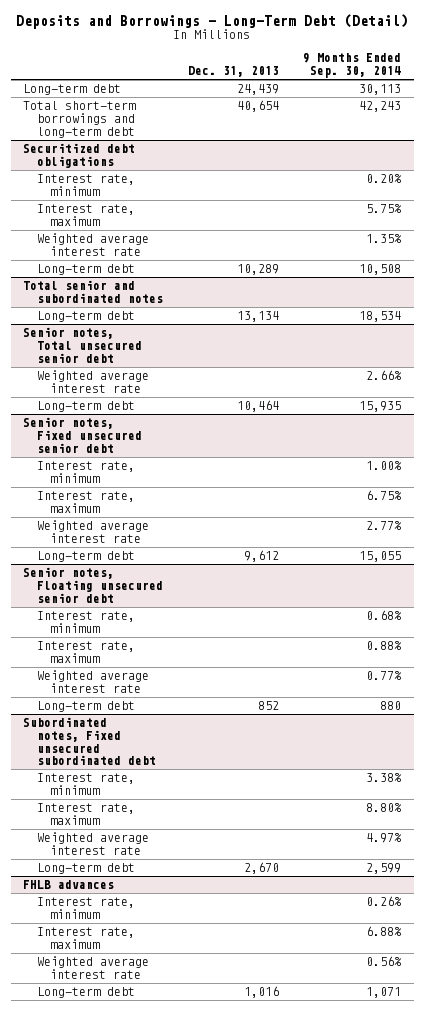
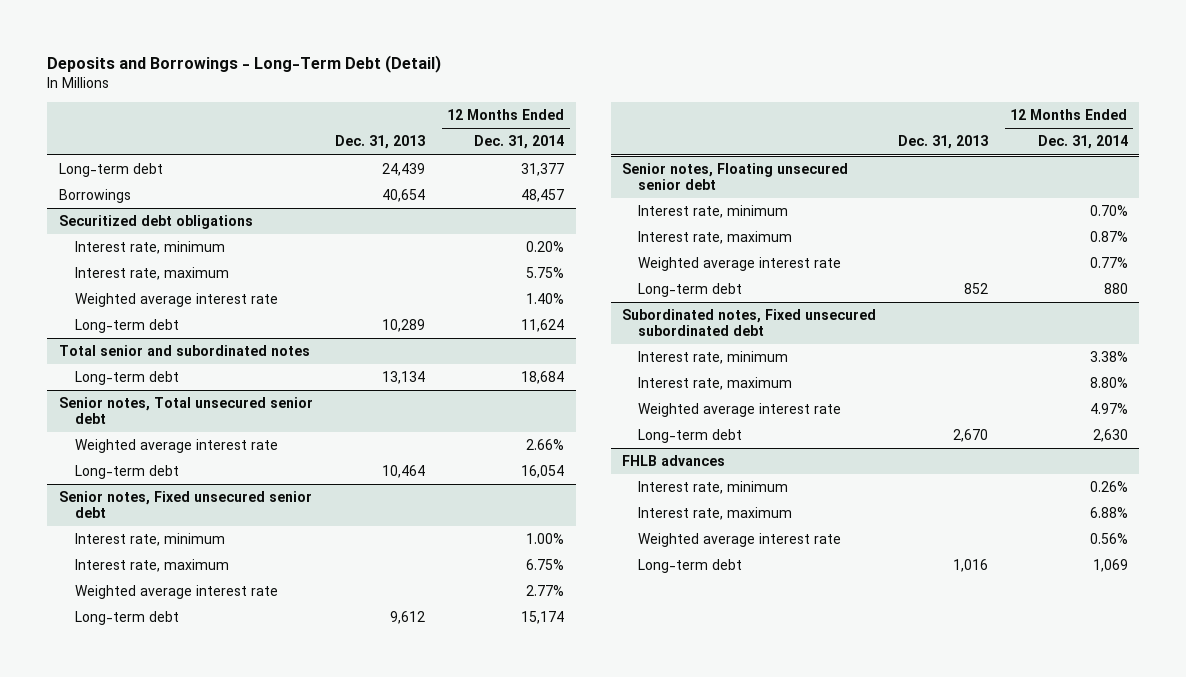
- | Dec. 31, 2013 | 9 Months Ended Sep. 30, 2014
+ | Dec. 31, 2013 | 12 Months Ended Dec. 31, 2014
- Total short-term borrowings and long-term debt | 40,654 | 42,243
+ Borrowings | 40,654 | 48,457

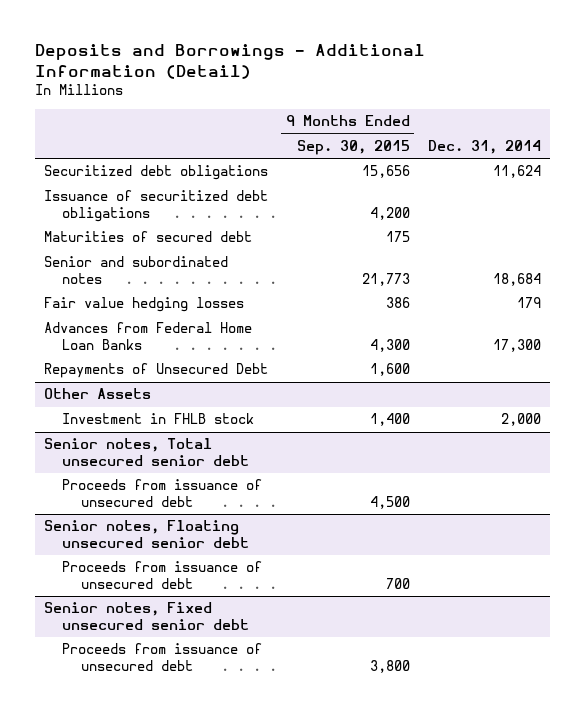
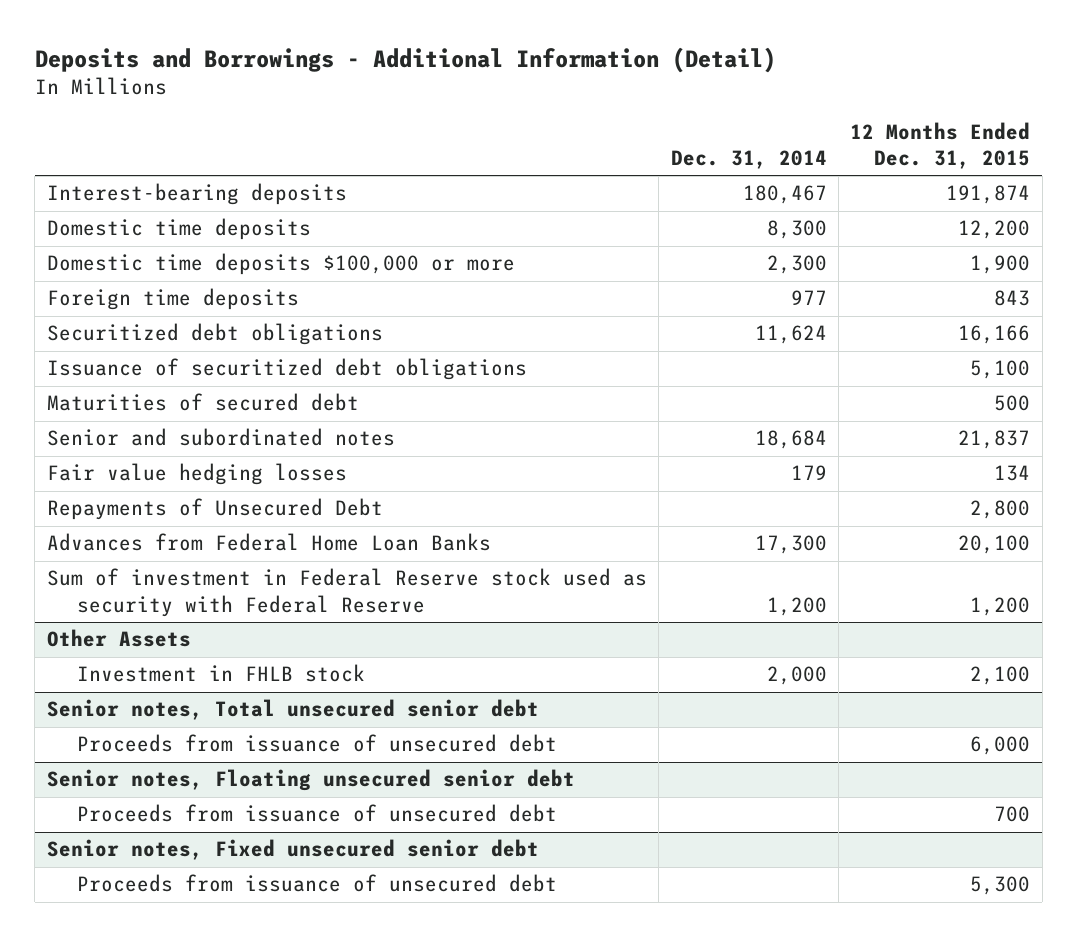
- | 9 Months Ended Sep. 30, 2015 | Dec. 31, 2014
+ | Dec. 31, 2014 | 12 Months Ended Dec. 31, 2015
+ Interest-bearing deposits | 180,467 | 191,874
+ Domestic time deposits | 8,300 | 12,200
+ Domestic time deposits $100,000 or more | 2,300 | 1,900
+ Foreign time deposits | 977 | 843
moved down: Advances from Federal Home Loan Banks | 17,300 | 20,100
+ Sum of investment in Federal Reserve stock used as security with Federal Reserve | 1,200 | 1,200

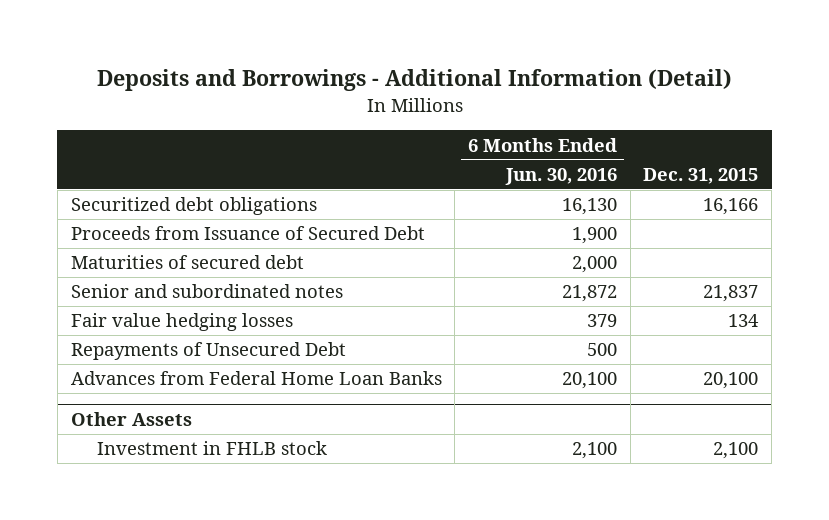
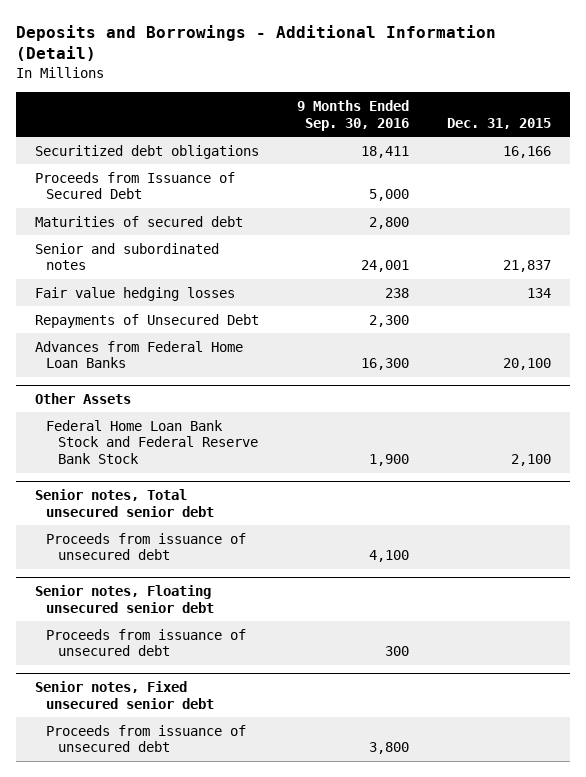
- | 6 Months Ended Jun. 30, 2016 | Dec. 31, 2015
+ | 9 Months Ended Sep. 30, 2016 | Dec. 31, 2015
@ Other Assets
- Investment in FHLB stock | 2,100 | 2,100
+ Federal Home Loan Bank Stock and Federal Reserve Bank Stock | 1,900 | 2,100
+ Senior notes, Total unsecured senior debt
+ Proceeds from issuance of unsecured debt | 4,100 |
+ Senior notes, Floating unsecured senior debt
+ Proceeds from issuance of unsecured debt | 300 |
+ Senior notes, Fixed unsecured senior debt
+ Proceeds from issuance of unsecured debt | 3,800 |

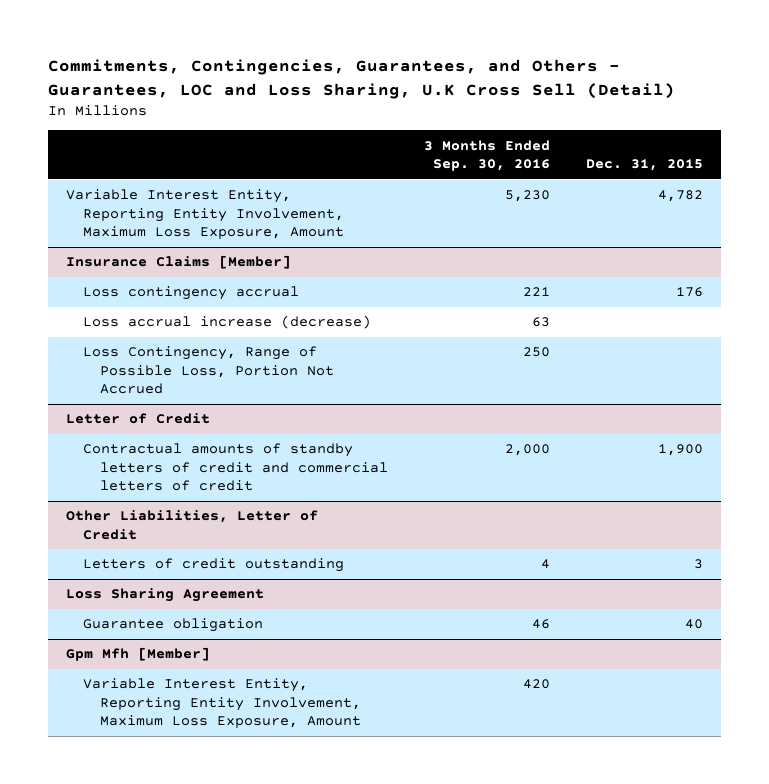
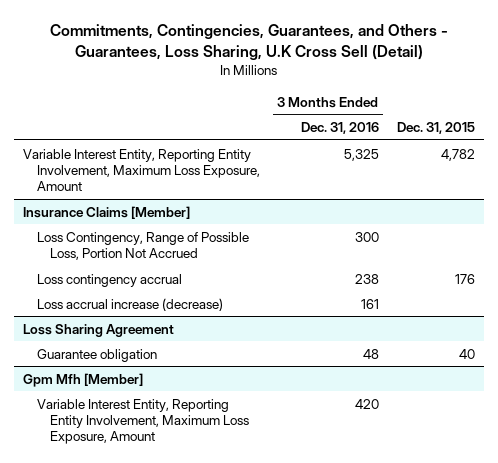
- Commitments, Contingencies, Guarantees, and Others - Guarantees, LOC and Loss Sharing, U.K Cross Sell (Detail)
+ Commitments, Contingencies, Guarantees, and Others - Guarantees, Loss Sharing, U.K Cross Sell (Detail)
- | 3 Months Ended Sep. 30, 2016 | Dec. 31, 2015
+ | 3 Months Ended Dec. 31, 2016 | Dec. 31, 2015
@ Insurance Claims [Member]
moved up: Loss Contingency, Range of Possible Loss, Portion Not Accrued | 300 |
- Letter of Credit
- Contractual amounts of standby letters of credit and commercial letters of credit | 2,000 | 1,900
- Other Liabilities, Letter of Credit
- Letters of credit outstanding | 4 | 3

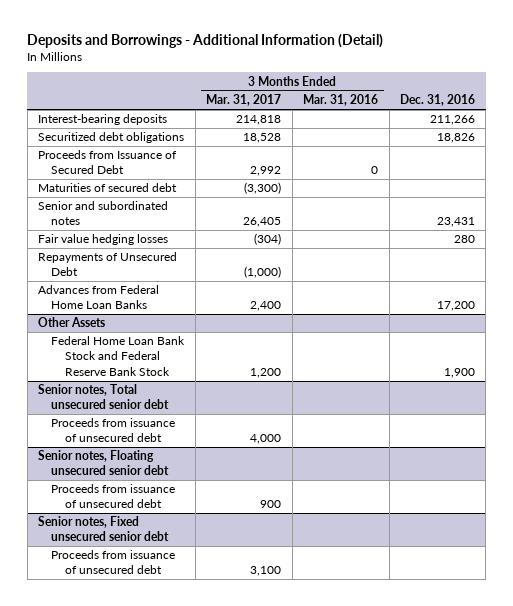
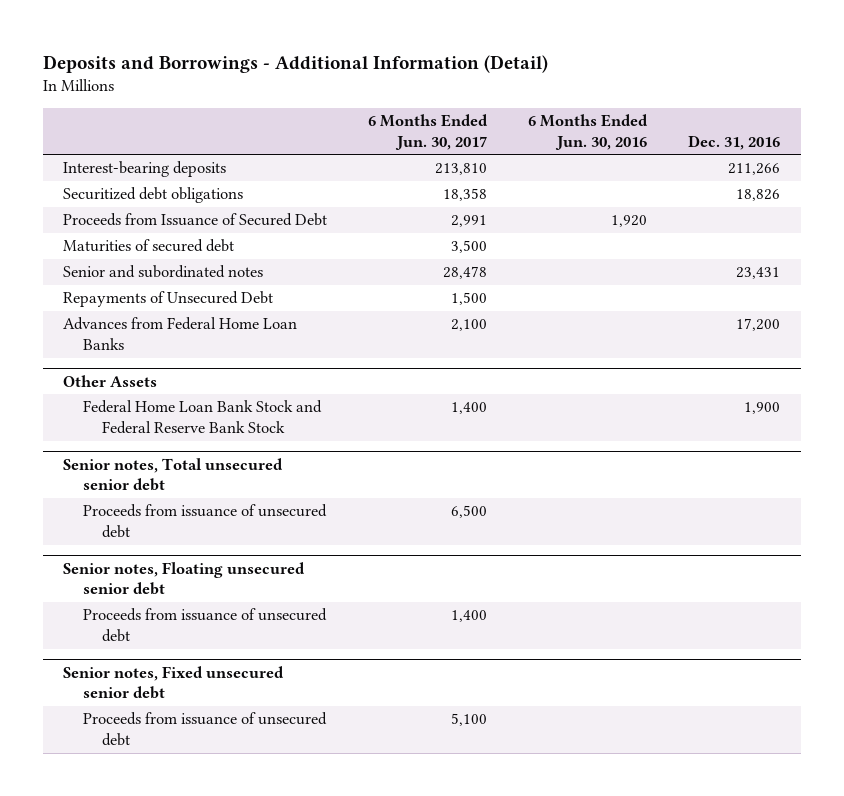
- | 3 Months Ended Mar. 31, 2017 | 3 Months Ended Mar. 31, 2016 | Dec. 31, 2016
+ | 6 Months Ended Jun. 30, 2017 | 6 Months Ended Jun. 30, 2016 | Dec. 31, 2016
- Fair value hedging losses | (304) | | 280

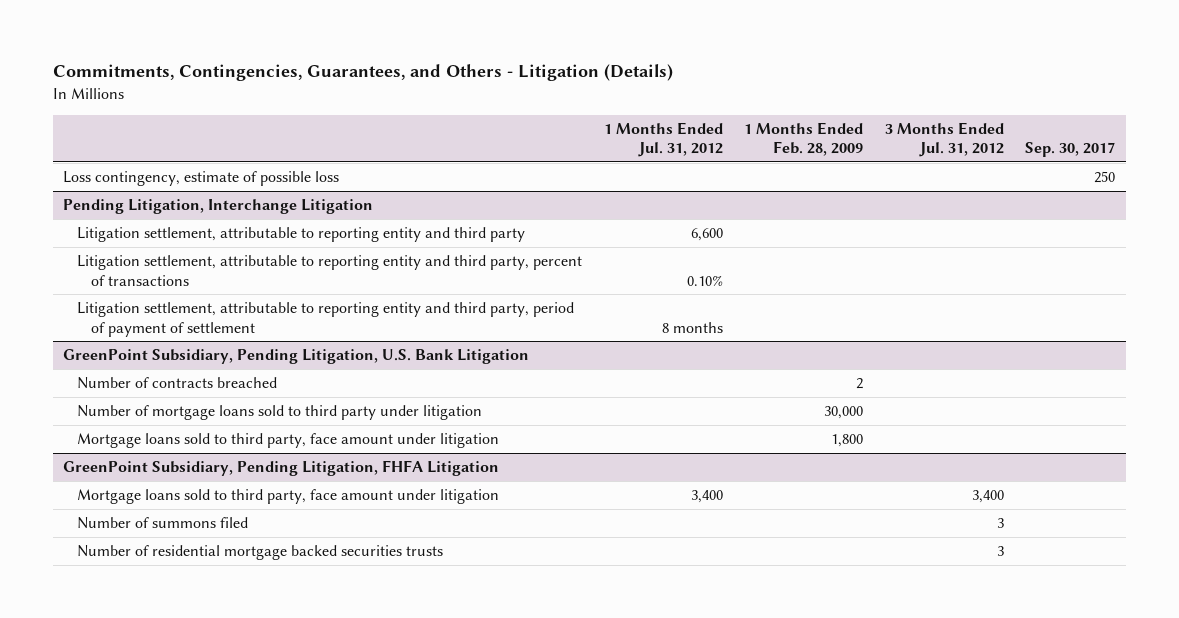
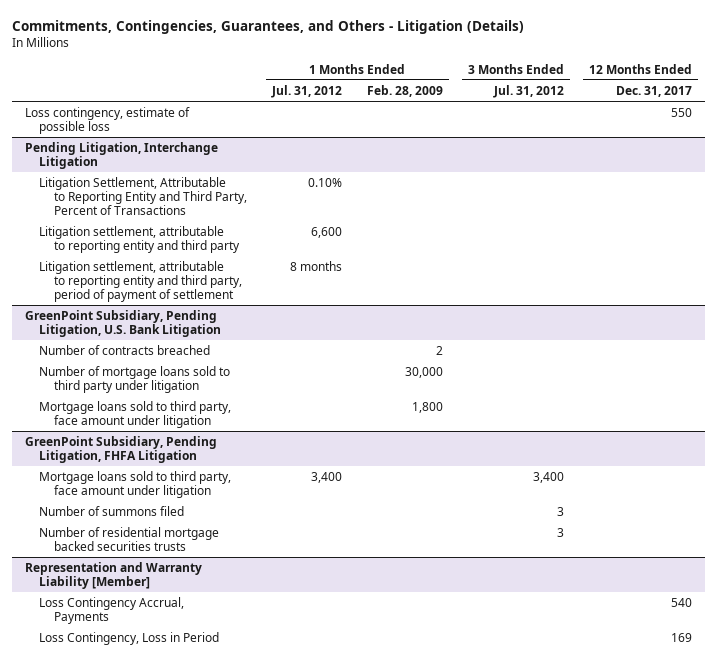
- | 1 Months Ended Jul. 31, 2012 | 1 Months Ended Feb. 28, 2009 | 3 Months Ended Jul. 31, 2012 | Sep. 30, 2017
+ | 1 Months Ended Jul. 31, 2012 | 1 Months Ended Feb. 28, 2009 | 3 Months Ended Jul. 31, 2012 | 12 Months Ended Dec. 31, 2017
@ Pending Litigation, Interchange Litigation
+ Litigation Settlement, Attributable to Reporting Entity and Third Party, Percent of Transactions | 0.10% | | |
- Litigation settlement, attributable to reporting entity and third party, percent of transactions | 0.10% | | |
+ Representation and Warranty Liability [Member]
+ Loss Contingency Accrual, Payments | | | | 540
+ Loss Contingency, Loss in Period | | | | 169

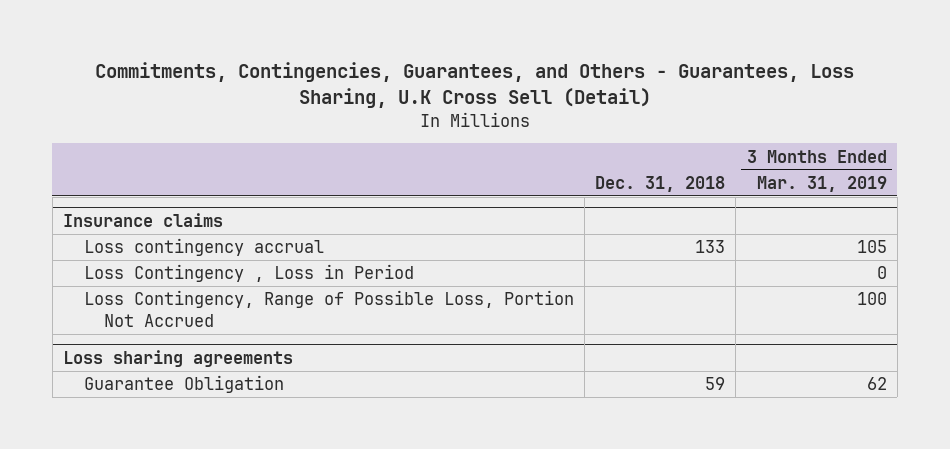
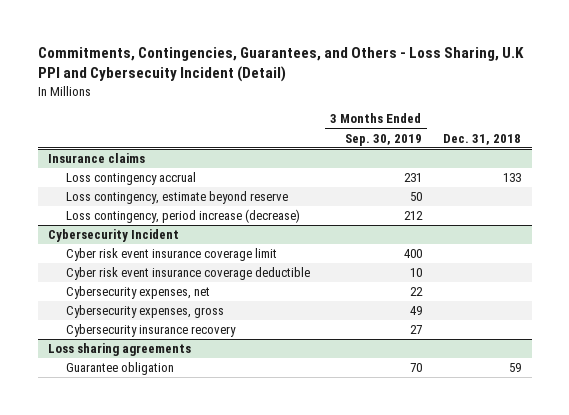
- Commitments, Contingencies, Guarantees, and Others - Guarantees, Loss Sharing, U.K Cross Sell (Detail)
+ Commitments, Contingencies, Guarantees, and Others - Loss Sharing, U.K PPI and Cybersecuity Incident (Detail)
- | Dec. 31, 2018 | 3 Months Ended Mar. 31, 2019
+ | 3 Months Ended Sep. 30, 2019 | Dec. 31, 2018
@ Insurance claims
- Loss Contingency , Loss in Period | | 0
- Loss Contingency, Range of Possible Loss, Portion Not Accrued | | 100
+ Loss contingency, estimate beyond reserve | 50 |
+ Loss contingency, period increase (decrease) | 212 |
+ Cybersecurity Incident
+ Cyber risk event insurance coverage limit | 400 |
+ Cyber risk event insurance coverage deductible | 10 |
+ Cybersecurity expenses, net | 22 |
+ Cybersecurity expenses, gross | 49 |
+ Cybersecurity insurance recovery | 27 |
@ Loss sharing agreements
- Guarantee Obligation | 59 | 62
+ Guarantee obligation | 70 | 59

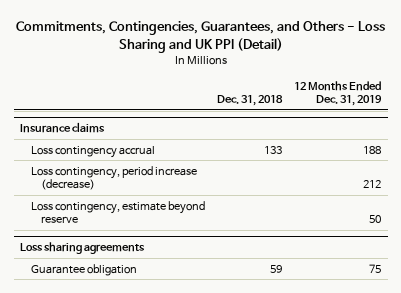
- Commitments, Contingencies, Guarantees, and Others - Loss Sharing, U.K PPI and Cybersecuity Incident (Detail)
+ Commitments, Contingencies, Guarantees, and Others - Loss Sharing and UK PPI (Detail)
- | 3 Months Ended Sep. 30, 2019 | Dec. 31, 2018
+ | Dec. 31, 2018 | 12 Months Ended Dec. 31, 2019
- Cybersecurity Incident
- Cyber risk event insurance coverage limit | 400 |
- Cyber risk event insurance coverage deductible | 10 |
- Cybersecurity expenses, net | 22 |
- Cybersecurity expenses, gross | 49 |
- Cybersecurity insurance recovery | 27 |
@ Insurance claims
moved down: Loss contingency, estimate beyond reserve | | 50

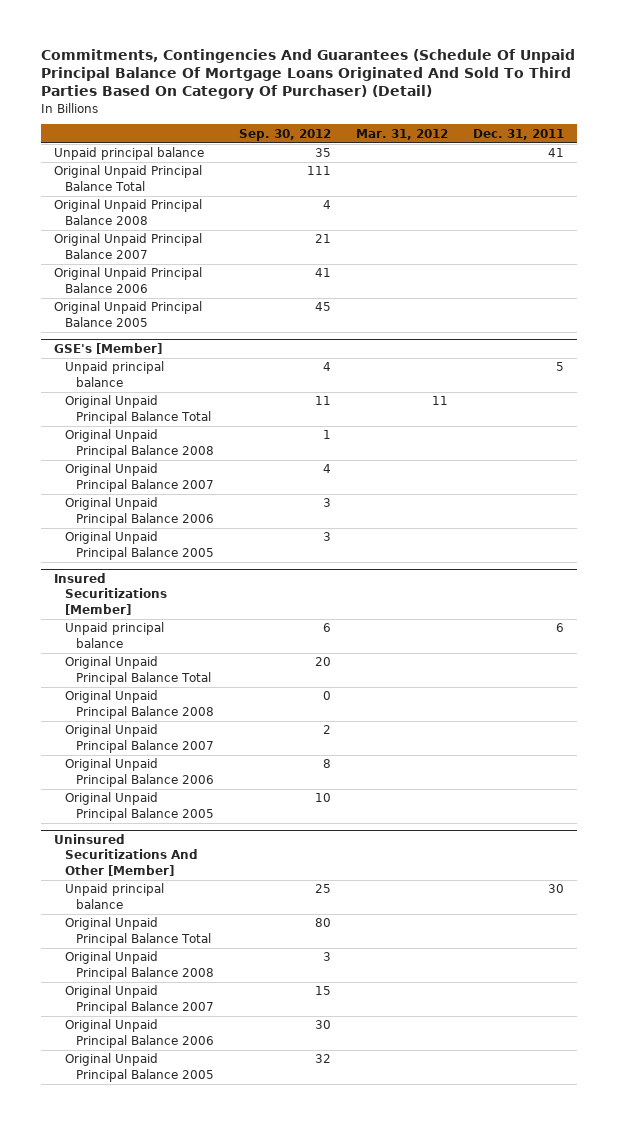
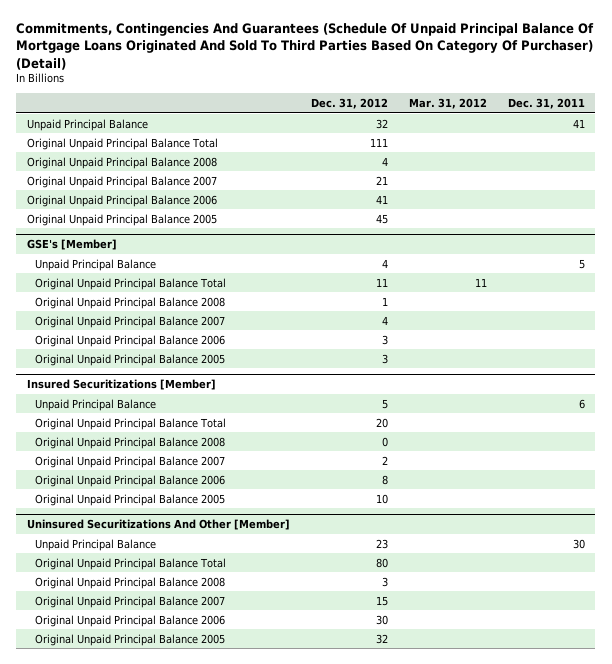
- | Sep. 30, 2012 | Mar. 31, 2012 | Dec. 31, 2011
+ | Dec. 31, 2012 | Mar. 31, 2012 | Dec. 31, 2011
- Unpaid principal balance | 35 | | 41
+ Unpaid Principal Balance | 32 | | 41
@ GSE's [Member]
- Unpaid principal balance | 4 | | 5
+ Unpaid Principal Balance | 4 | | 5
@ Insured Securitizations [Member]
- Unpaid principal balance | 6 | | 6
+ Unpaid Principal Balance | 5 | | 6
@ Uninsured Securitizations And Other [Member]
- Unpaid principal balance | 25 | | 30
+ Unpaid Principal Balance | 23 | | 30

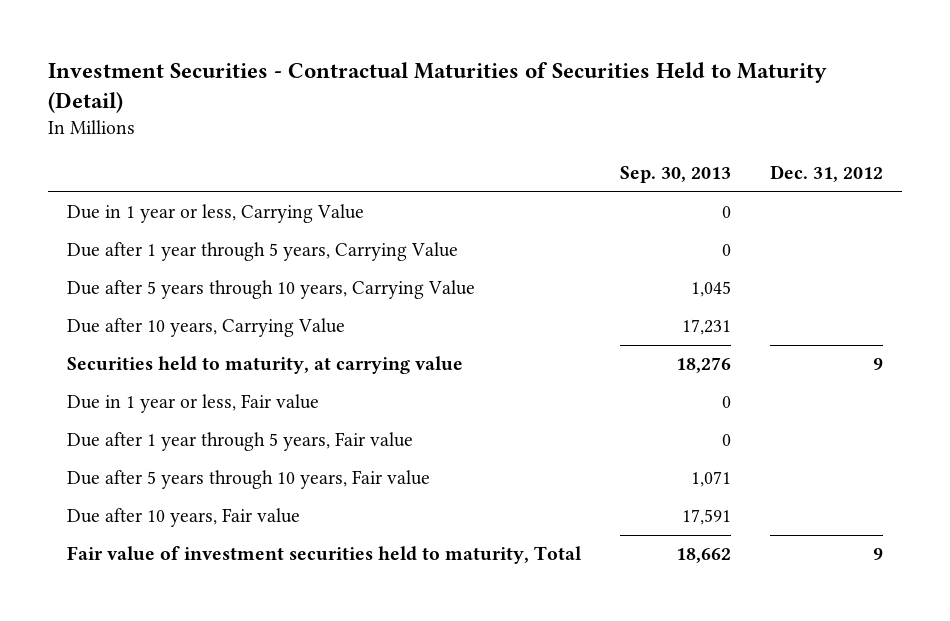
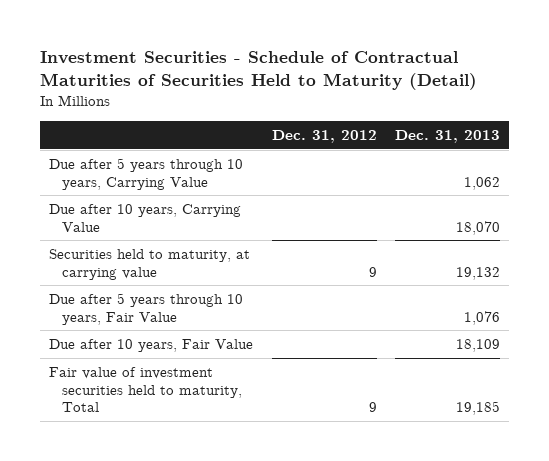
- Investment Securities - Contractual Maturities of Securities Held to Maturity (Detail)
+ Investment Securities - Schedule of Contractual Maturities of Securities Held to Maturity (Detail)
- | Sep. 30, 2013 | Dec. 31, 2012
+ | Dec. 31, 2012 | Dec. 31, 2013
- Due in 1 year or less, Carrying Value | 0 |
- Due after 1 year through 5 years, Carrying Value | 0 |
- Due in 1 year or less, Fair value | 0 |
- Due after 1 year through 5 years, Fair value | 0 |
- Due after 5 years through 10 years, Fair value | 1,071 |
- Due after 10 years, Fair value | 17,591 |
+ Due after 5 years through 10 years, Fair Value | | 1,076
+ Due after 10 years, Fair Value | | 18,109

